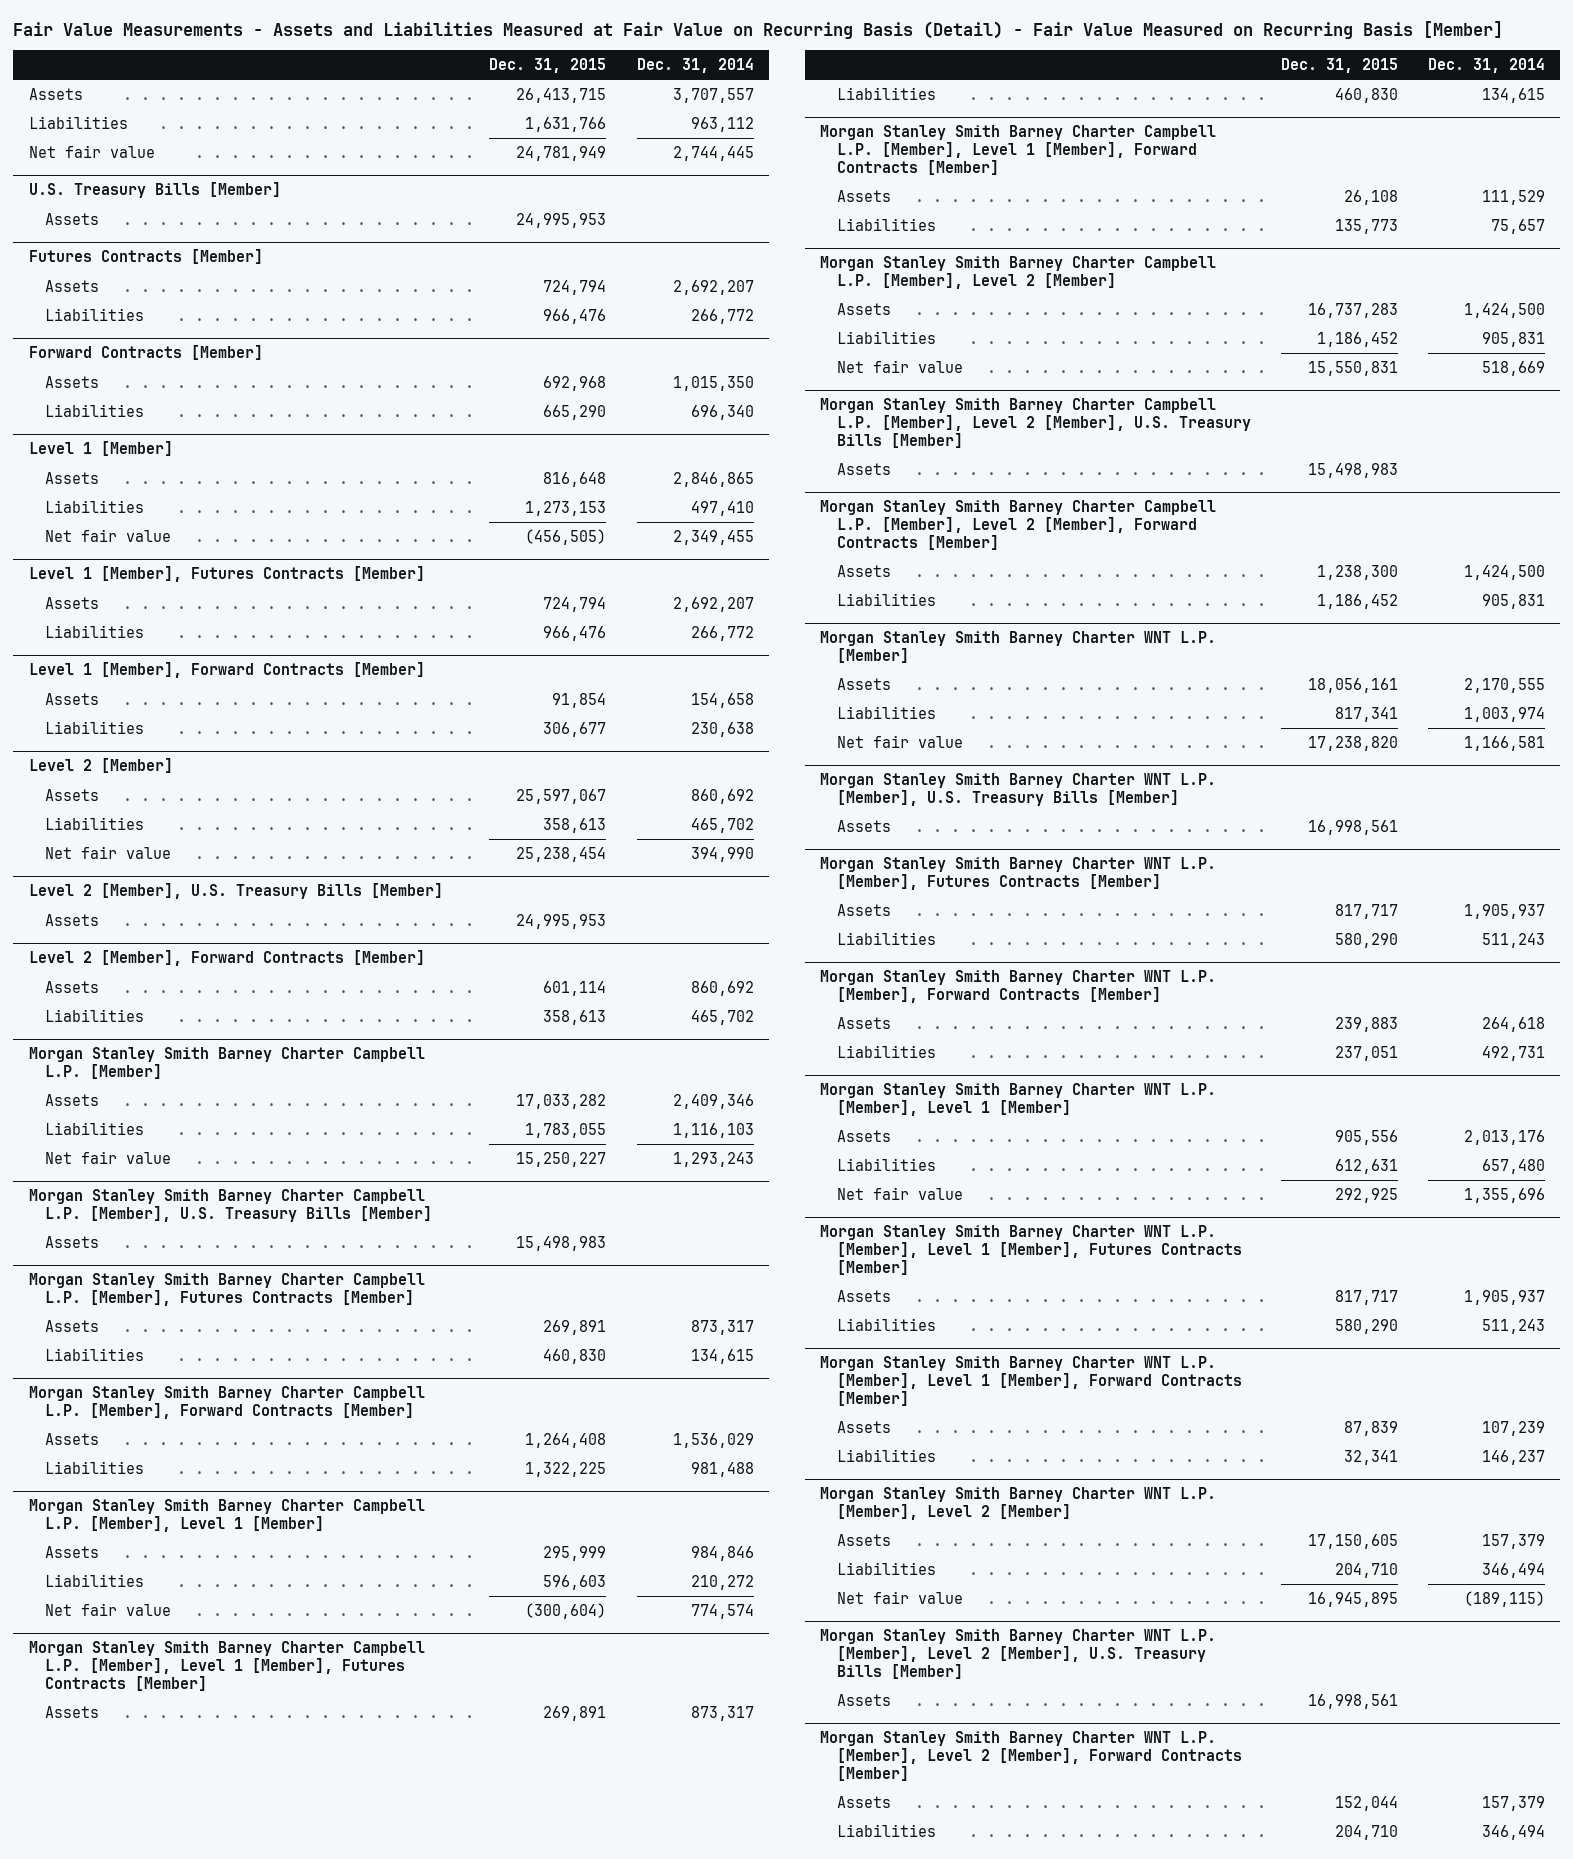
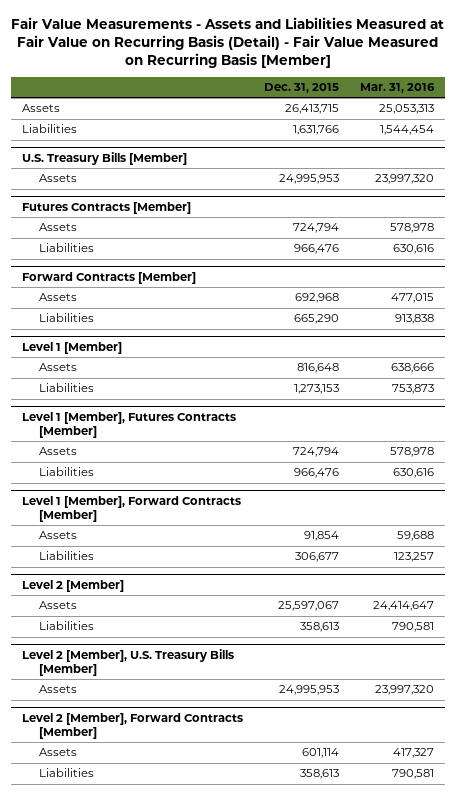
- | Dec. 31, 2015 | Dec. 31, 2014
+ | Dec. 31, 2015 | Mar. 31, 2016
- Net fair value | 24,781,949 | 2,744,445
@ Level 1 [Member]
- Net fair value | (456,505) | 2,349,455
@ Level 2 [Member]
- Net fair value | 25,238,454 | 394,990
- Morgan Stanley Smith Barney Charter Campbell L.P. [Member]
- Assets | 17,033,282 | 2,409,346
- Liabilities | 1,783,055 | 1,116,103
- Net fair value | 15,250,227 | 1,293,243
- Morgan Stanley Smith Barney Charter Campbell L.P. [Member], U.S. Treasury Bills [Member]
- Assets | 15,498,983 |
- Morgan Stanley Smith Barney Charter Campbell L.P. [Member], Futures Contracts [Member]
- Assets | 269,891 | 873,317
- Liabilities | 460,830 | 134,615
- Morgan Stanley Smith Barney Charter Campbell L.P. [Member], Forward Contracts [Member]
- Assets | 1,264,408 | 1,536,029
- Liabilities | 1,322,225 | 981,488
- Morgan Stanley Smith Barney Charter Campbell L.P. [Member], Level 1 [Member]
- Assets | 295,999 | 984,846
- Liabilities | 596,603 | 210,272
- Net fair value | (300,604) | 774,574
- Morgan Stanley Smith Barney Charter Campbell L.P. [Member], Level 1 [Member], Futures Contracts [Member]
- Assets | 269,891 | 873,317
- Liabilities | 460,830 | 134,615
- Morgan Stanley Smith Barney Charter Campbell L.P. [Member], Level 1 [Member], Forward Contracts [Member]
- Assets | 26,108 | 111,529
- Liabilities | 135,773 | 75,657
- Morgan Stanley Smith Barney Charter Campbell L.P. [Member], Level 2 [Member]
- Assets | 16,737,283 | 1,424,500
- Liabilities | 1,186,452 | 905,831
- Net fair value | 15,550,831 | 518,669
- Morgan Stanley Smith Barney Charter Campbell L.P. [Member], Level 2 [Member], U.S. Treasury Bills [Member]
- Assets | 15,498,983 |
- Morgan Stanley Smith Barney Charter Campbell L.P. [Member], Level 2 [Member], Forward Contracts [Member]
- Assets | 1,238,300 | 1,424,500
- Liabilities | 1,186,452 | 905,831
- Morgan Stanley Smith Barney Charter WNT L.P. [Member]
- Assets | 18,056,161 | 2,170,555
- Liabilities | 817,341 | 1,003,974
- Net fair value | 17,238,820 | 1,166,581
- Morgan Stanley Smith Barney Charter WNT L.P. [Member], U.S. Treasury Bills [Member]
- Assets | 16,998,561 |
- Morgan Stanley Smith Barney Charter WNT L.P. [Member], Futures Contracts [Member]
- Assets | 817,717 | 1,905,937
- Liabilities | 580,290 | 511,243
- Morgan Stanley Smith Barney Charter WNT L.P. [Member], Forward Contracts [Member]
- Assets | 239,883 | 264,618
- Liabilities | 237,051 | 492,731
- Morgan Stanley Smith Barney Charter WNT L.P. [Member], Level 1 [Member]
- Assets | 905,556 | 2,013,176
- Liabilities | 612,631 | 657,480
- Net fair value | 292,925 | 1,355,696
- Morgan Stanley Smith Barney Charter WNT L.P. [Member], Level 1 [Member], Futures Contracts [Member]
- Assets | 817,717 | 1,905,937
- Liabilities | 580,290 | 511,243
- Morgan Stanley Smith Barney Charter WNT L.P. [Member], Level 1 [Member], Forward Contracts [Member]
- Assets | 87,839 | 107,239
- Liabilities | 32,341 | 146,237
- Morgan Stanley Smith Barney Charter WNT L.P. [Member], Level 2 [Member]
- Assets | 17,150,605 | 157,379
- Liabilities | 204,710 | 346,494
- Net fair value | 16,945,895 | (189,115)
- Morgan Stanley Smith Barney Charter WNT L.P. [Member], Level 2 [Member], U.S. Treasury Bills [Member]
- Assets | 16,998,561 |
- Morgan Stanley Smith Barney Charter WNT L.P. [Member], Level 2 [Member], Forward Contracts [Member]
- Assets | 152,044 | 157,379
- Liabilities | 204,710 | 346,494

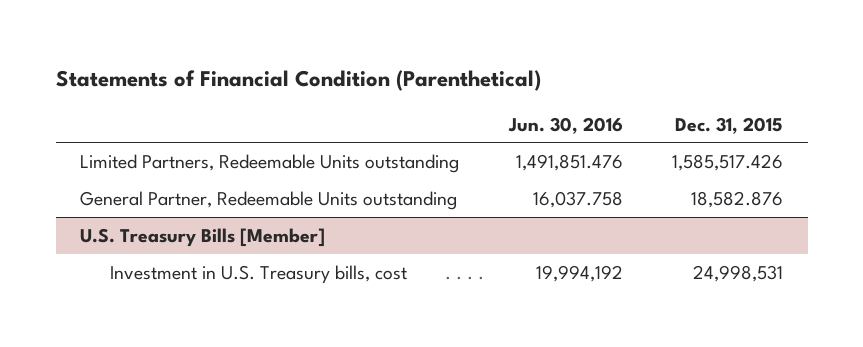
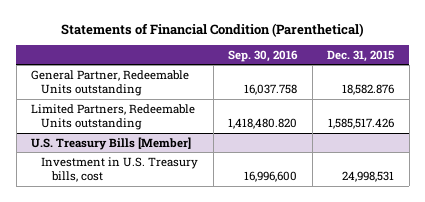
- | Jun. 30, 2016 | Dec. 31, 2015
+ | Sep. 30, 2016 | Dec. 31, 2015
moved down: Limited Partners, Redeemable Units outstanding | 1,418,480.820 | 1,585,517.426

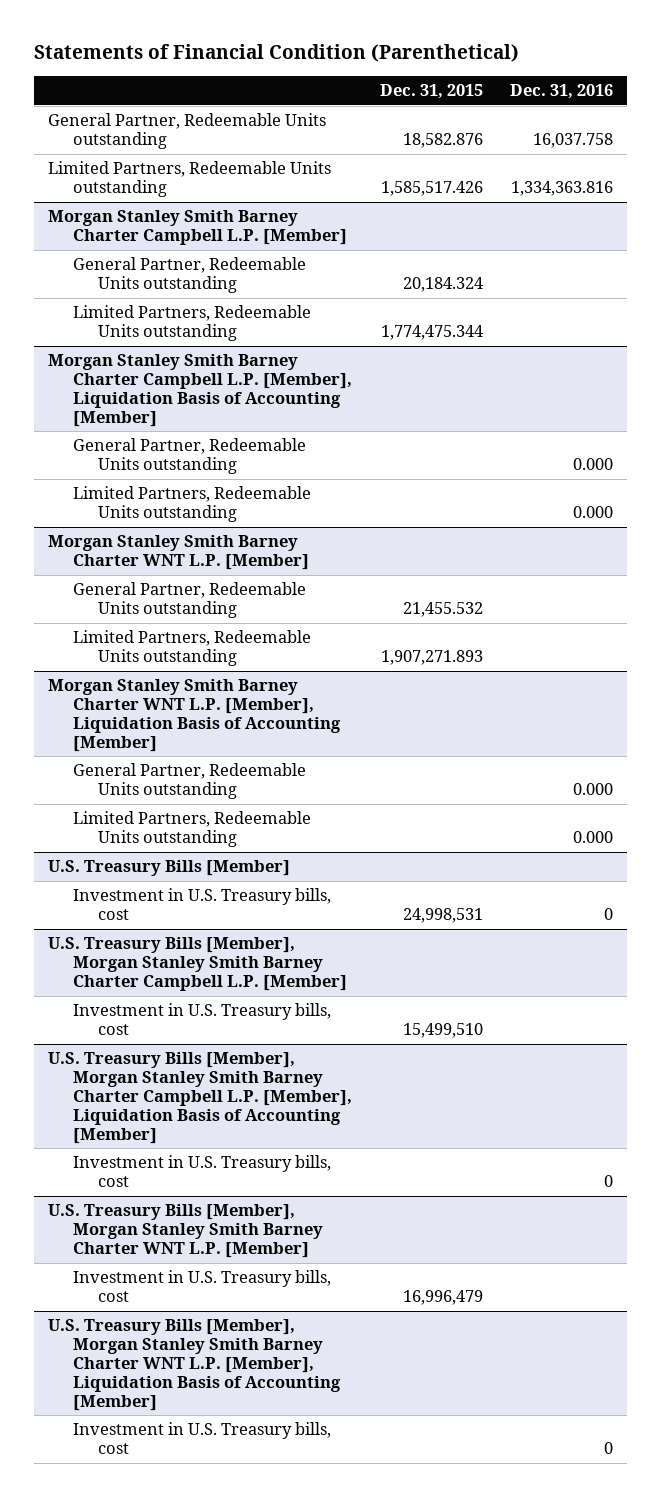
- | Sep. 30, 2016 | Dec. 31, 2015
+ | Dec. 31, 2015 | Dec. 31, 2016
+ Morgan Stanley Smith Barney Charter Campbell L.P. [Member]
+ General Partner, Redeemable Units outstanding | 20,184.324 |
+ Limited Partners, Redeemable Units outstanding | 1,774,475.344 |
+ Morgan Stanley Smith Barney Charter Campbell L.P. [Member], Liquidation Basis of Accounting [Member]
+ General Partner, Redeemable Units outstanding | | 0.000
+ Limited Partners, Redeemable Units outstanding | | 0.000
+ Morgan Stanley Smith Barney Charter WNT L.P. [Member]
+ General Partner, Redeemable Units outstanding | 21,455.532 |
+ Limited Partners, Redeemable Units outstanding | 1,907,271.893 |
+ Morgan Stanley Smith Barney Charter WNT L.P. [Member], Liquidation Basis of Accounting [Member]
+ General Partner, Redeemable Units outstanding | | 0.000
+ Limited Partners, Redeemable Units outstanding | | 0.000
+ U.S. Treasury Bills [Member], Morgan Stanley Smith Barney Charter Campbell L.P. [Member]
+ Investment in U.S. Treasury bills, cost | 15,499,510 |
+ U.S. Treasury Bills [Member], Morgan Stanley Smith Barney Charter Campbell L.P. [Member], Liquidation Basis of Accounting [Member]
+ Investment in U.S. Treasury bills, cost | | 0
+ U.S. Treasury Bills [Member], Morgan Stanley Smith Barney Charter WNT L.P. [Member]
+ Investment in U.S. Treasury bills, cost | 16,996,479 |
+ U.S. Treasury Bills [Member], Morgan Stanley Smith Barney Charter WNT L.P. [Member], Liquidation Basis of Accounting [Member]
+ Investment in U.S. Treasury bills, cost | | 0

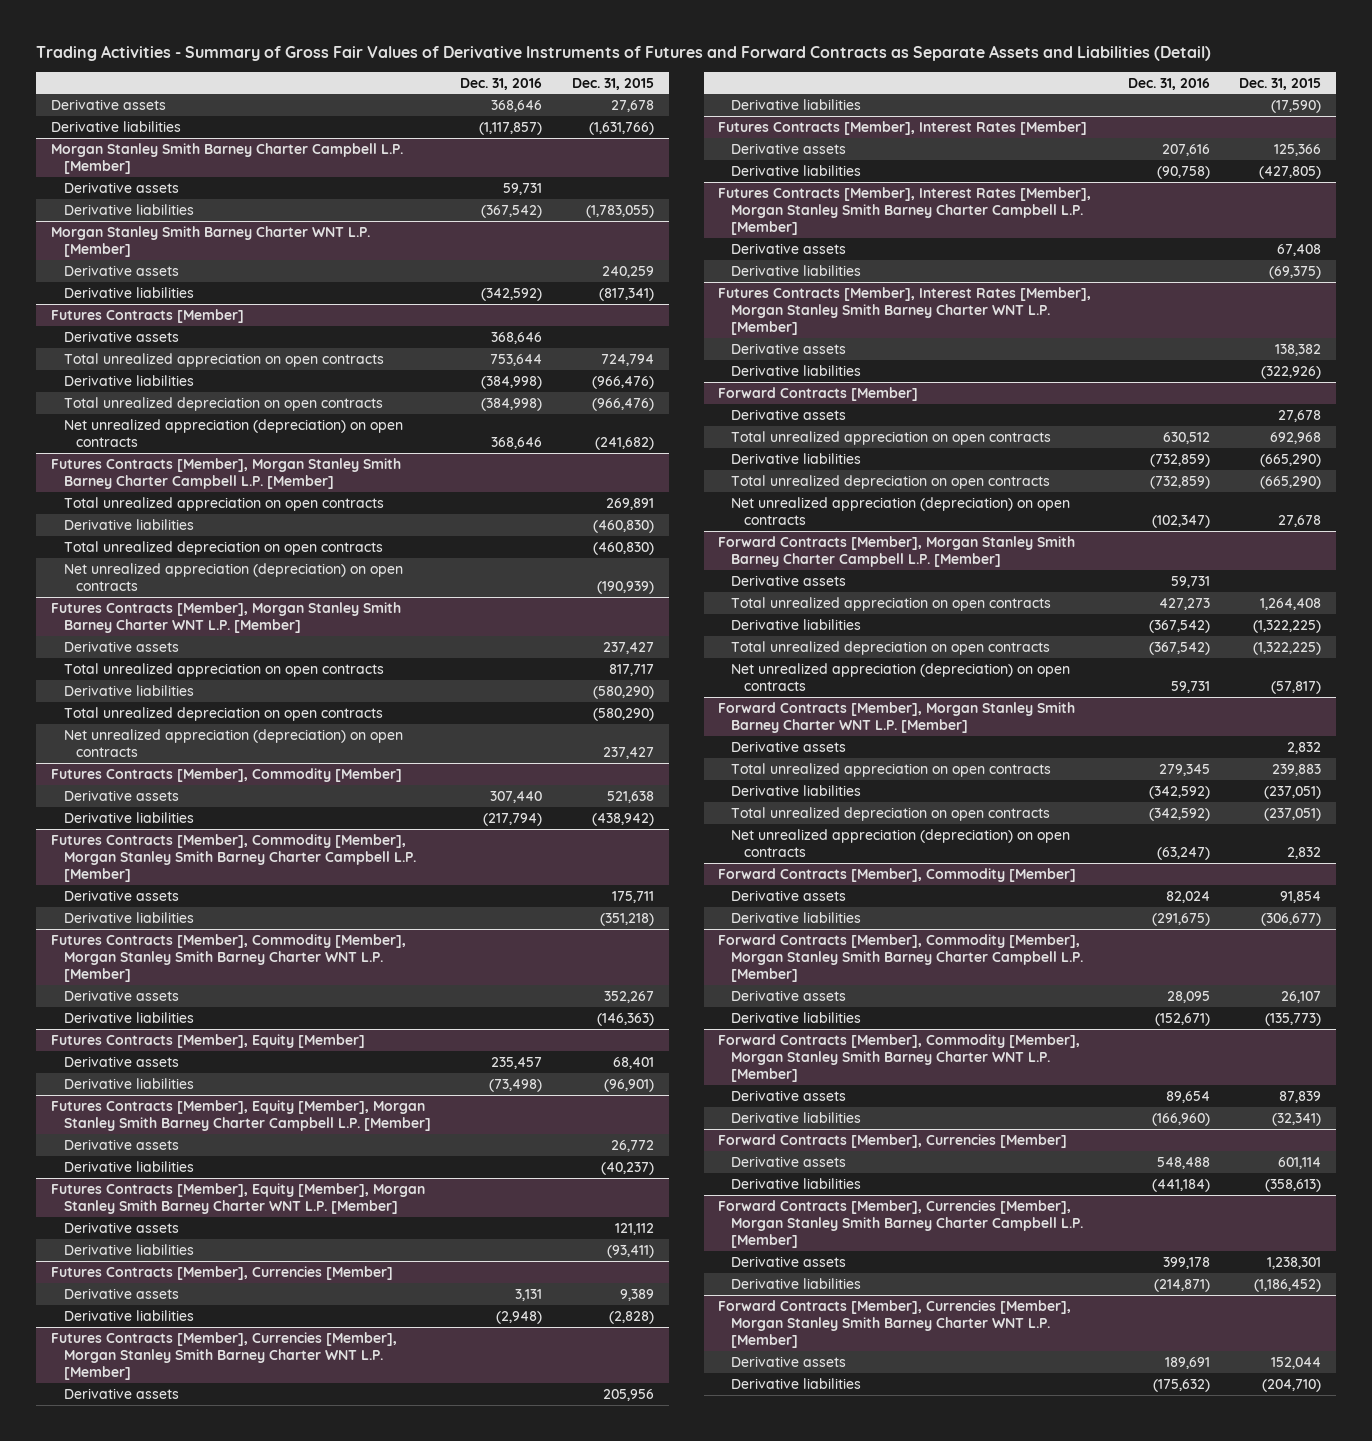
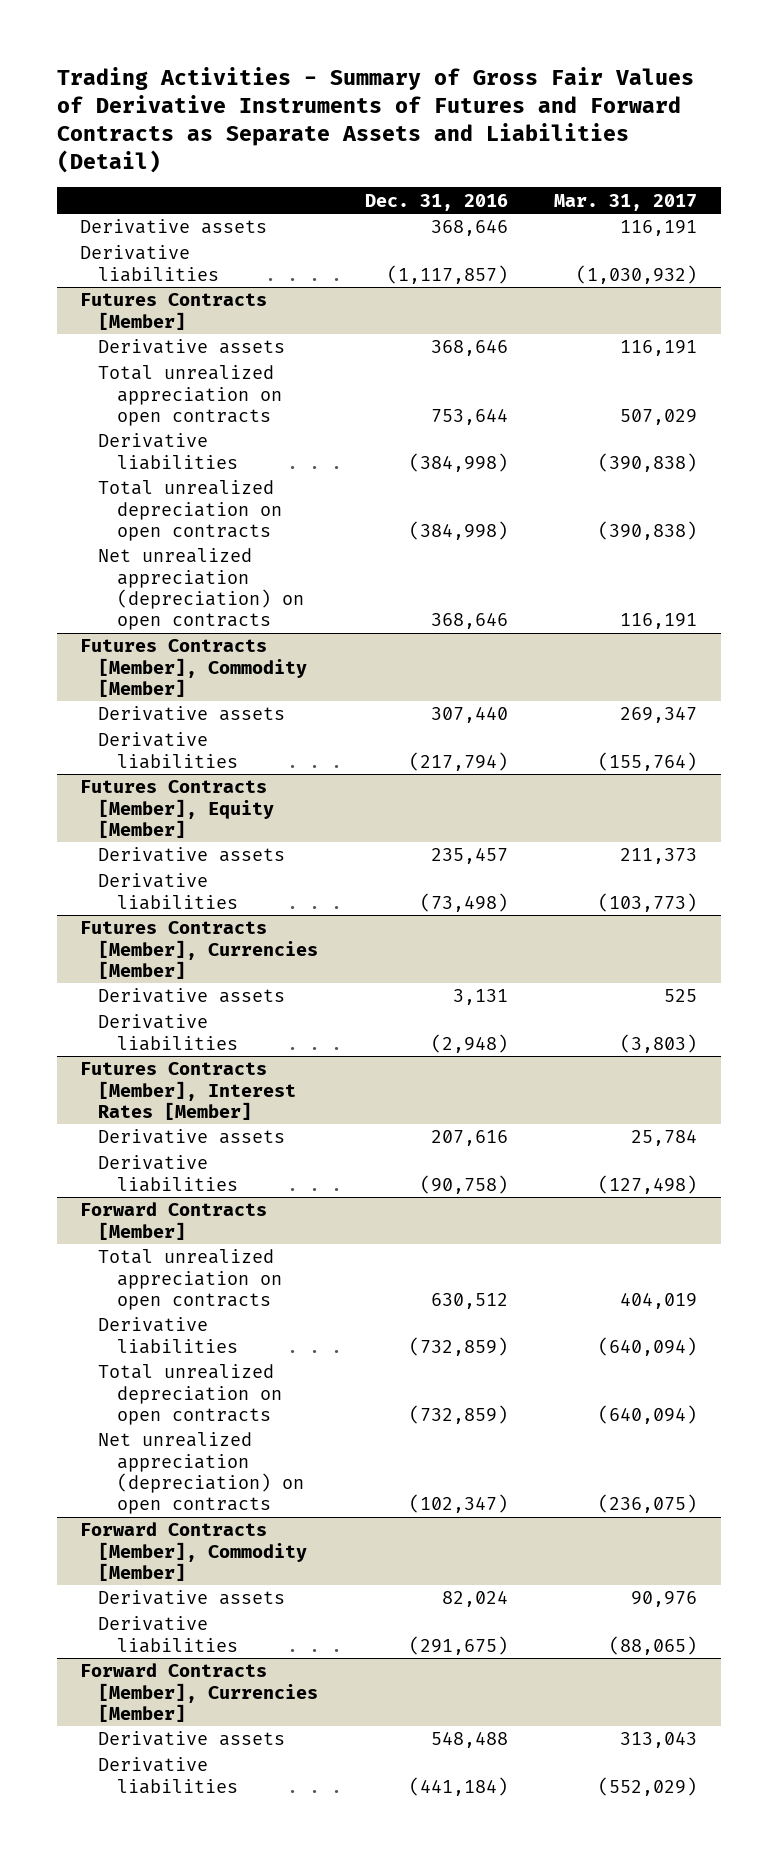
- | Dec. 31, 2016 | Dec. 31, 2015
+ | Dec. 31, 2016 | Mar. 31, 2017
- Morgan Stanley Smith Barney Charter Campbell L.P. [Member]
- Derivative assets | 59,731 |
- Derivative liabilities | (367,542) | (1,783,055)
- Morgan Stanley Smith Barney Charter WNT L.P. [Member]
- Derivative assets | | 240,259
- Derivative liabilities | (342,592) | (817,341)
- Futures Contracts [Member], Morgan Stanley Smith Barney Charter Campbell L.P. [Member]
- Total unrealized appreciation on open contracts | | 269,891
- Derivative liabilities | | (460,830)
- Total unrealized depreciation on open contracts | | (460,830)
- Net unrealized appreciation (depreciation) on open contracts | | (190,939)
- Futures Contracts [Member], Morgan Stanley Smith Barney Charter WNT L.P. [Member]
- Derivative assets | | 237,427
- Total unrealized appreciation on open contracts | | 817,717
- Derivative liabilities | | (580,290)
- Total unrealized depreciation on open contracts | | (580,290)
- Net unrealized appreciation (depreciation) on open contracts | | 237,427
- Futures Contracts [Member], Commodity [Member], Morgan Stanley Smith Barney Charter Campbell L.P. [Member]
- Derivative assets | | 175,711
- Derivative liabilities | | (351,218)
- Futures Contracts [Member], Commodity [Member], Morgan Stanley Smith Barney Charter WNT L.P. [Member]
- Derivative assets | | 352,267
- Derivative liabilities | | (146,363)
- Futures Contracts [Member], Equity [Member], Morgan Stanley Smith Barney Charter Campbell L.P. [Member]
- Derivative assets | | 26,772
- Derivative liabilities | | (40,237)
- Futures Contracts [Member], Equity [Member], Morgan Stanley Smith Barney Charter WNT L.P. [Member]
- Derivative assets | | 121,112
- Derivative liabilities | | (93,411)
- Futures Contracts [Member], Currencies [Member], Morgan Stanley Smith Barney Charter WNT L.P. [Member]
- Derivative assets | | 205,956
- Derivative liabilities | | (17,590)
- Futures Contracts [Member], Interest Rates [Member], Morgan Stanley Smith Barney Charter Campbell L.P. [Member]
- Derivative assets | | 67,408
- Derivative liabilities | | (69,375)
- Futures Contracts [Member], Interest Rates [Member], Morgan Stanley Smith Barney Charter WNT L.P. [Member]
- Derivative assets | | 138,382
- Derivative liabilities | | (322,926)
@ Forward Contracts [Member]
- Derivative assets | | 27,678
- Forward Contracts [Member], Morgan Stanley Smith Barney Charter Campbell L.P. [Member]
- Derivative assets | 59,731 |
- Total unrealized appreciation on open contracts | 427,273 | 1,264,408
- Derivative liabilities | (367,542) | (1,322,225)
- Total unrealized depreciation on open contracts | (367,542) | (1,322,225)
- Net unrealized appreciation (depreciation) on open contracts | 59,731 | (57,817)
- Forward Contracts [Member], Morgan Stanley Smith Barney Charter WNT L.P. [Member]
- Derivative assets | | 2,832
- Total unrealized appreciation on open contracts | 279,345 | 239,883
- Derivative liabilities | (342,592) | (237,051)
- Total unrealized depreciation on open contracts | (342,592) | (237,051)
- Net unrealized appreciation (depreciation) on open contracts | (63,247) | 2,832
- Forward Contracts [Member], Commodity [Member], Morgan Stanley Smith Barney Charter Campbell L.P. [Member]
- Derivative assets | 28,095 | 26,107
- Derivative liabilities | (152,671) | (135,773)
- Forward Contracts [Member], Commodity [Member], Morgan Stanley Smith Barney Charter WNT L.P. [Member]
- Derivative assets | 89,654 | 87,839
- Derivative liabilities | (166,960) | (32,341)
- Forward Contracts [Member], Currencies [Member], Morgan Stanley Smith Barney Charter Campbell L.P. [Member]
- Derivative assets | 399,178 | 1,238,301
- Derivative liabilities | (214,871) | (1,186,452)
- Forward Contracts [Member], Currencies [Member], Morgan Stanley Smith Barney Charter WNT L.P. [Member]
- Derivative assets | 189,691 | 152,044
- Derivative liabilities | (175,632) | (204,710)

